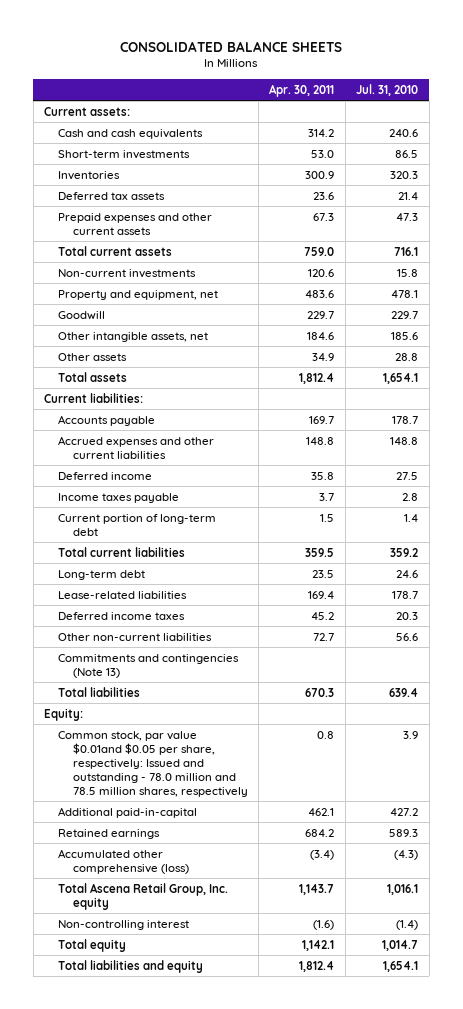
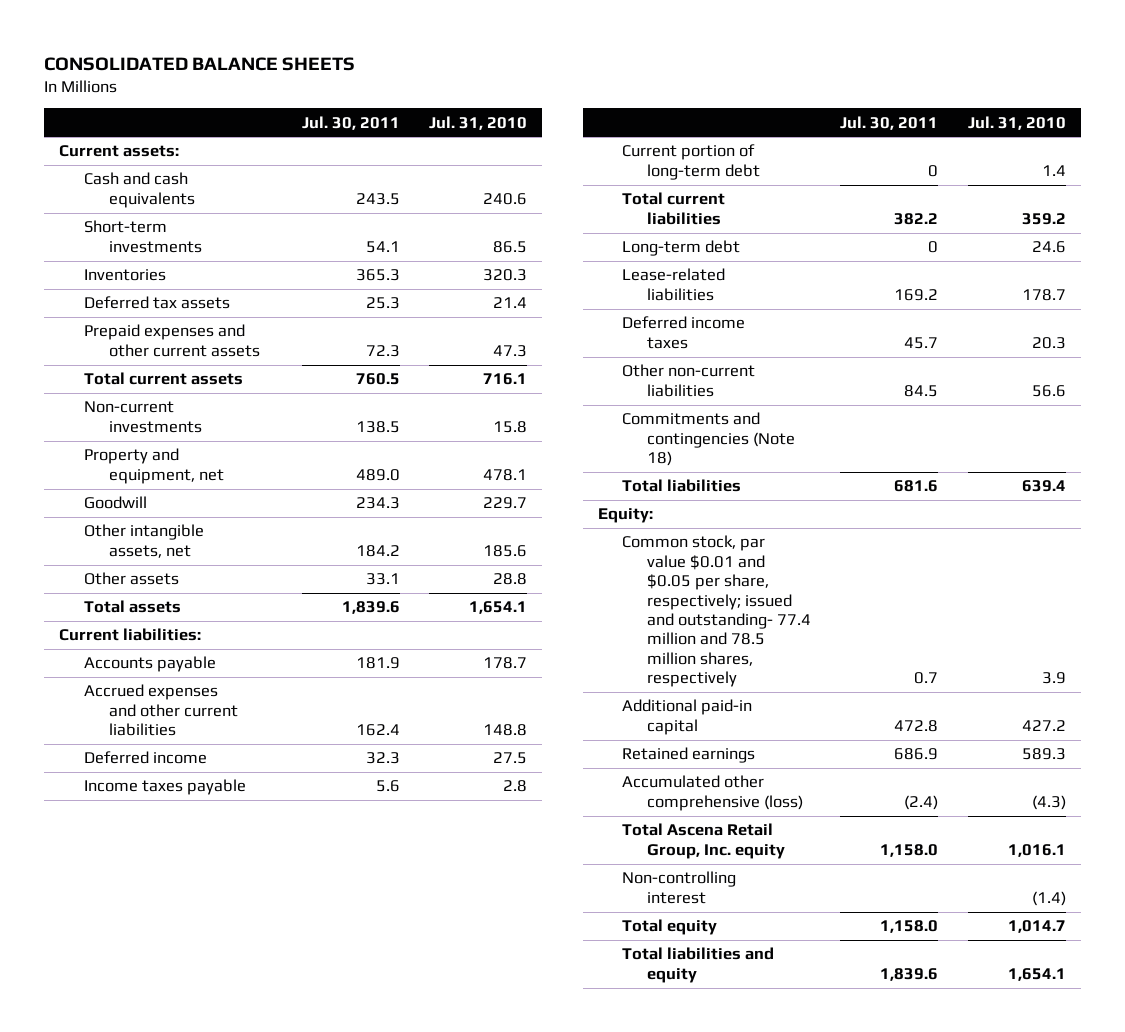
- | Apr. 30, 2011 | Jul. 31, 2010
+ | Jul. 30, 2011 | Jul. 31, 2010
- Commitments and contingencies (Note 13)
+ Commitments and contingencies (Note 18)
- Common stock, par value $0.01and $0.05 per share, respectively: Issued and outstanding - 78.0 million and 78.5 million shares, respectively | 0.8 | 3.9
- Additional paid-in-capital | 462.1 | 427.2
+ Common stock, par value $0.01 and $0.05 per share, respectively; issued and outstanding- 77.4 million and 78.5 million shares, respectively | 0.7 | 3.9
+ Additional paid-in capital | 472.8 | 427.2

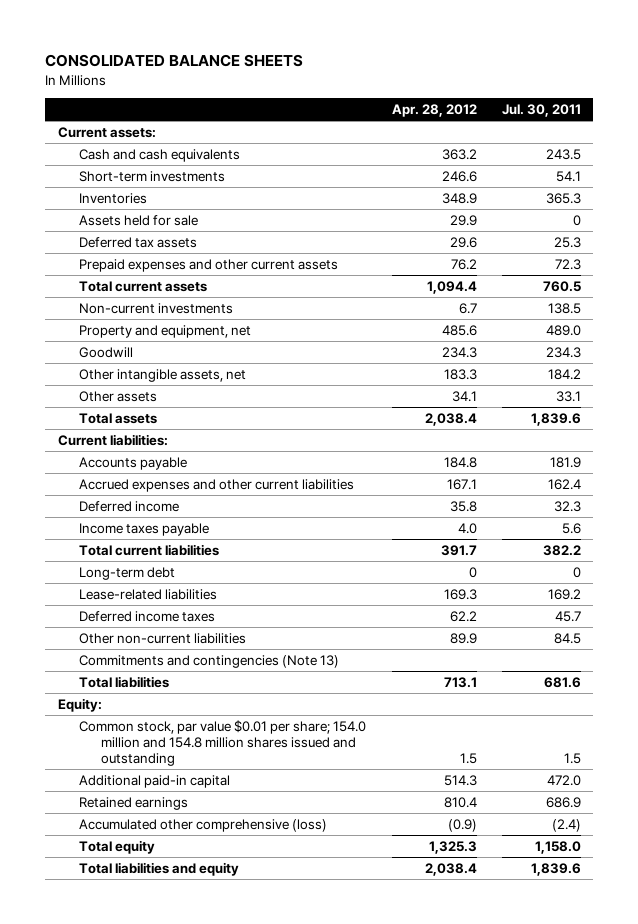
- | Jul. 30, 2011 | Jul. 31, 2010
+ | Apr. 28, 2012 | Jul. 30, 2011
+ Assets held for sale | 29.9 | 0
- Current portion of long-term debt | 0 | 1.4
- Commitments and contingencies (Note 18)
+ Commitments and contingencies (Note 13)
- Common stock, par value $0.01 and $0.05 per share, respectively; issued and outstanding- 77.4 million and 78.5 million shares, respectively | 0.7 | 3.9
- Additional paid-in capital | 472.8 | 427.2
+ Common stock, par value $0.01 per share; 154.0 million and 154.8 million shares issued and outstanding | 1.5 | 1.5
+ Additional paid-in capital | 514.3 | 472.0
- Total Ascena Retail Group, Inc. equity | 1,158.0 | 1,016.1
- Non-controlling interest | | (1.4)

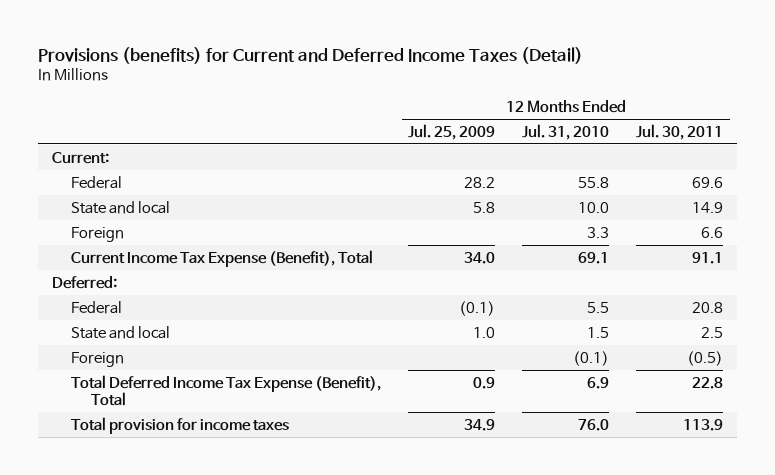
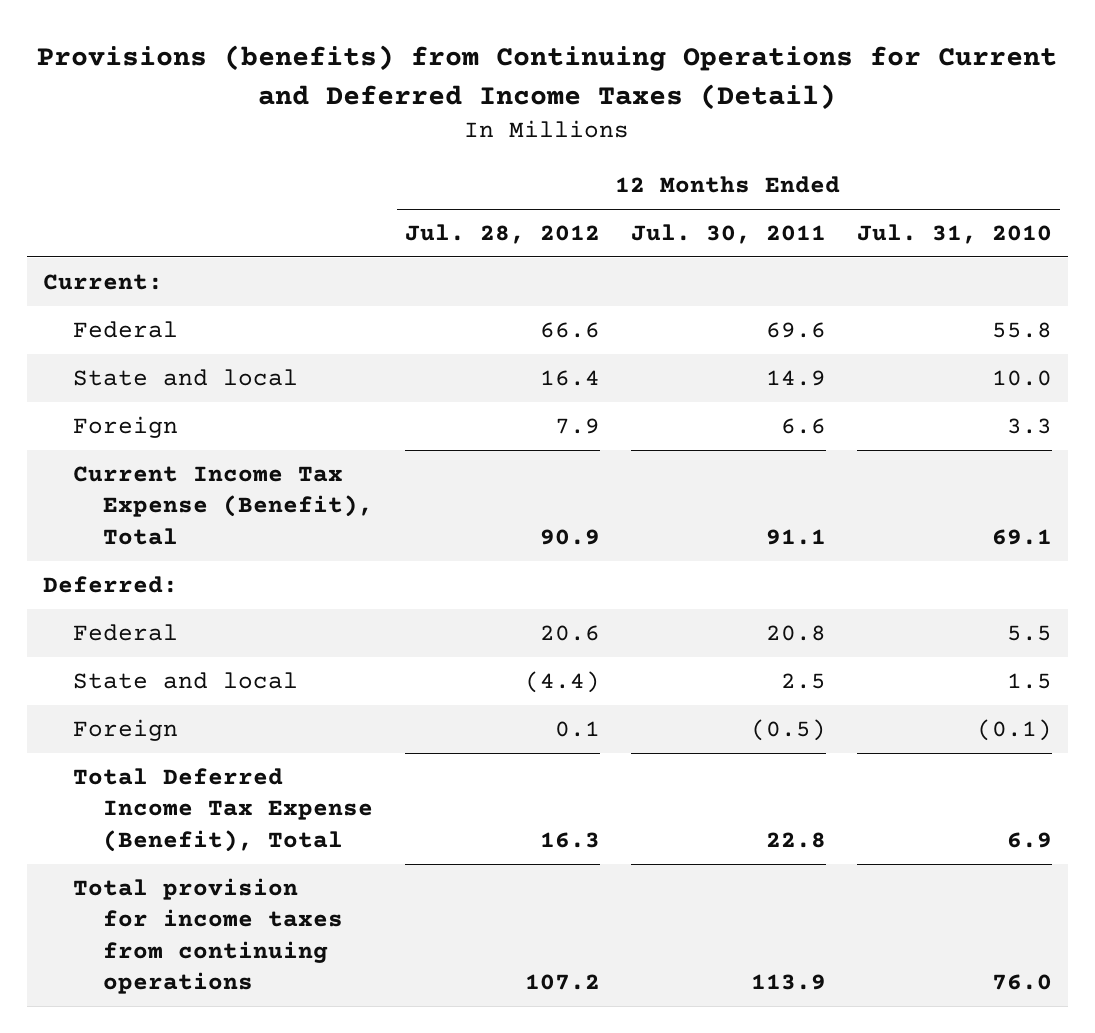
- Provisions (benefits) for Current and Deferred Income Taxes (Detail)
+ Provisions (benefits) from Continuing Operations for Current and Deferred Income Taxes (Detail)
- | 12 Months Ended Jul. 25, 2009 | 12 Months Ended Jul. 31, 2010 | 12 Months Ended Jul. 30, 2011
+ | 12 Months Ended Jul. 28, 2012 | 12 Months Ended Jul. 30, 2011 | 12 Months Ended Jul. 31, 2010
- Total provision for income taxes | 34.9 | 76.0 | 113.9
+ Total provision for income taxes from continuing operations | 107.2 | 113.9 | 76.0

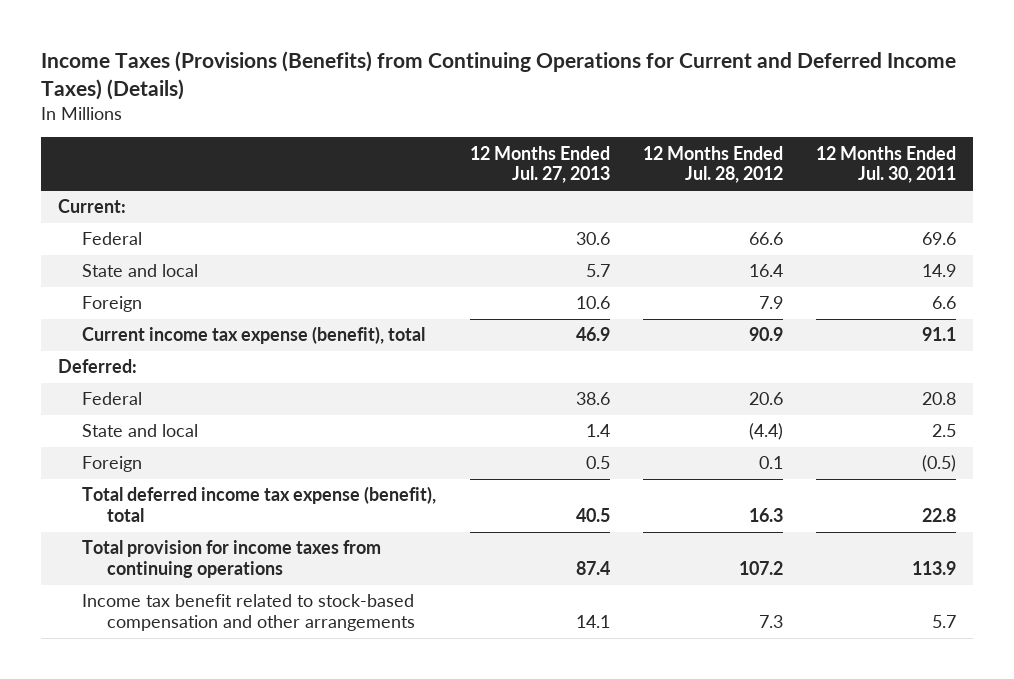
- Provisions (benefits) from Continuing Operations for Current and Deferred Income Taxes (Detail)
+ Income Taxes (Provisions (Benefits) from Continuing Operations for Current and Deferred Income Taxes) (Details)
- | 12 Months Ended Jul. 28, 2012 | 12 Months Ended Jul. 30, 2011 | 12 Months Ended Jul. 31, 2010
+ | 12 Months Ended Jul. 27, 2013 | 12 Months Ended Jul. 28, 2012 | 12 Months Ended Jul. 30, 2011
- Current Income Tax Expense (Benefit), Total | 90.9 | 91.1 | 69.1
+ Current income tax expense (benefit), total | 46.9 | 90.9 | 91.1
- Total Deferred Income Tax Expense (Benefit), Total | 16.3 | 22.8 | 6.9
+ Total deferred income tax expense (benefit), total | 40.5 | 16.3 | 22.8
+ Income tax benefit related to stock-based compensation and other arrangements | 14.1 | 7.3 | 5.7

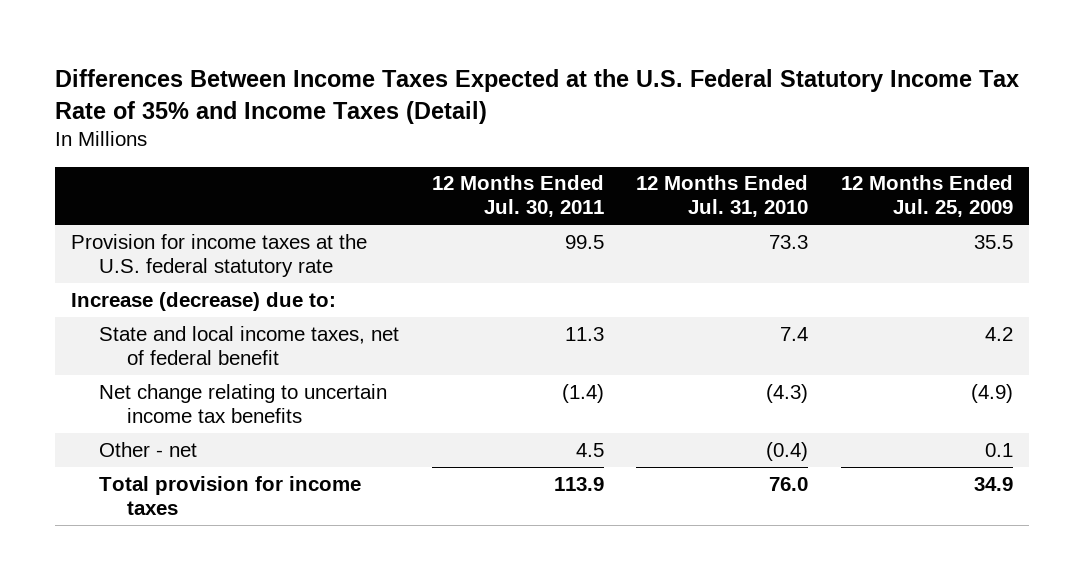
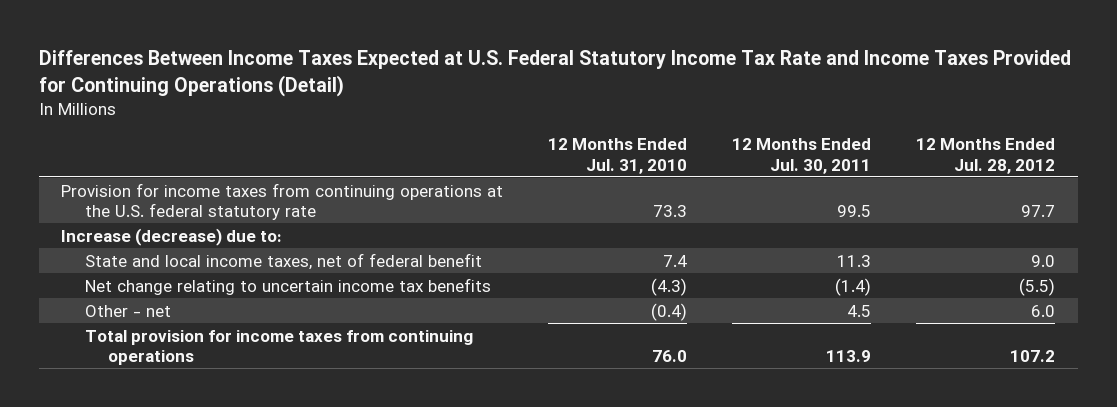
- Differences Between Income Taxes Expected at the U.S. Federal Statutory Income Tax Rate of 35% and Income Taxes (Detail)
+ Differences Between Income Taxes Expected at U.S. Federal Statutory Income Tax Rate and Income Taxes Provided for Continuing Operations (Detail)
- | 12 Months Ended Jul. 30, 2011 | 12 Months Ended Jul. 31, 2010 | 12 Months Ended Jul. 25, 2009
+ | 12 Months Ended Jul. 31, 2010 | 12 Months Ended Jul. 30, 2011 | 12 Months Ended Jul. 28, 2012
- Provision for income taxes at the U.S. federal statutory rate | 99.5 | 73.3 | 35.5
+ Provision for income taxes from continuing operations at the U.S. federal statutory rate | 73.3 | 99.5 | 97.7
- Total provision for income taxes | 113.9 | 76.0 | 34.9
+ Total provision for income taxes from continuing operations | 76.0 | 113.9 | 107.2

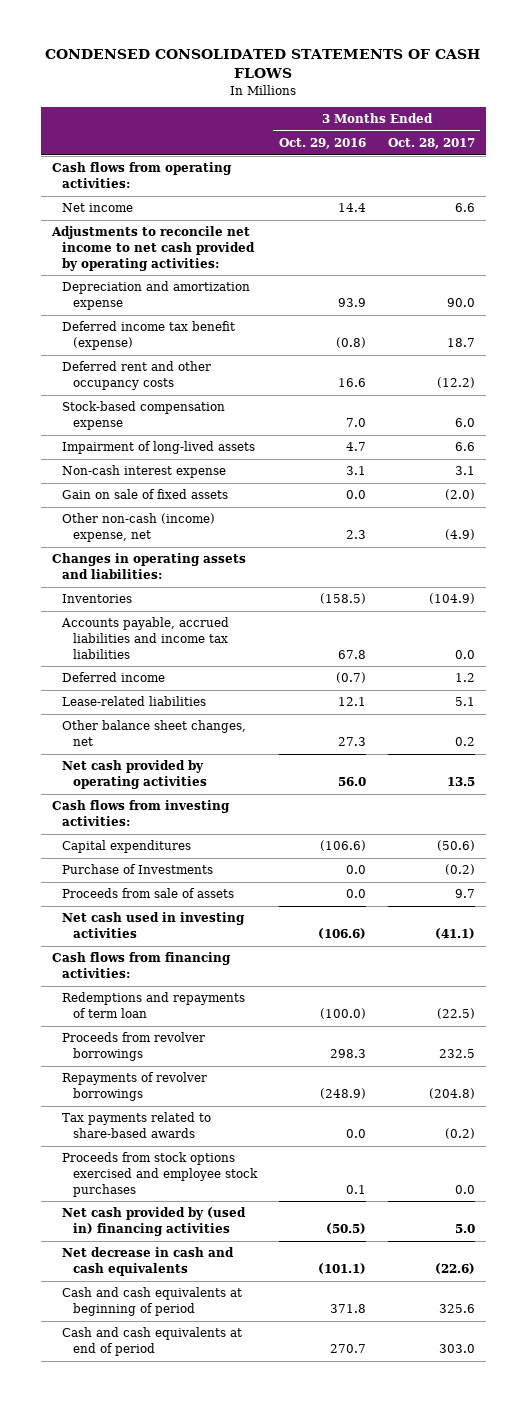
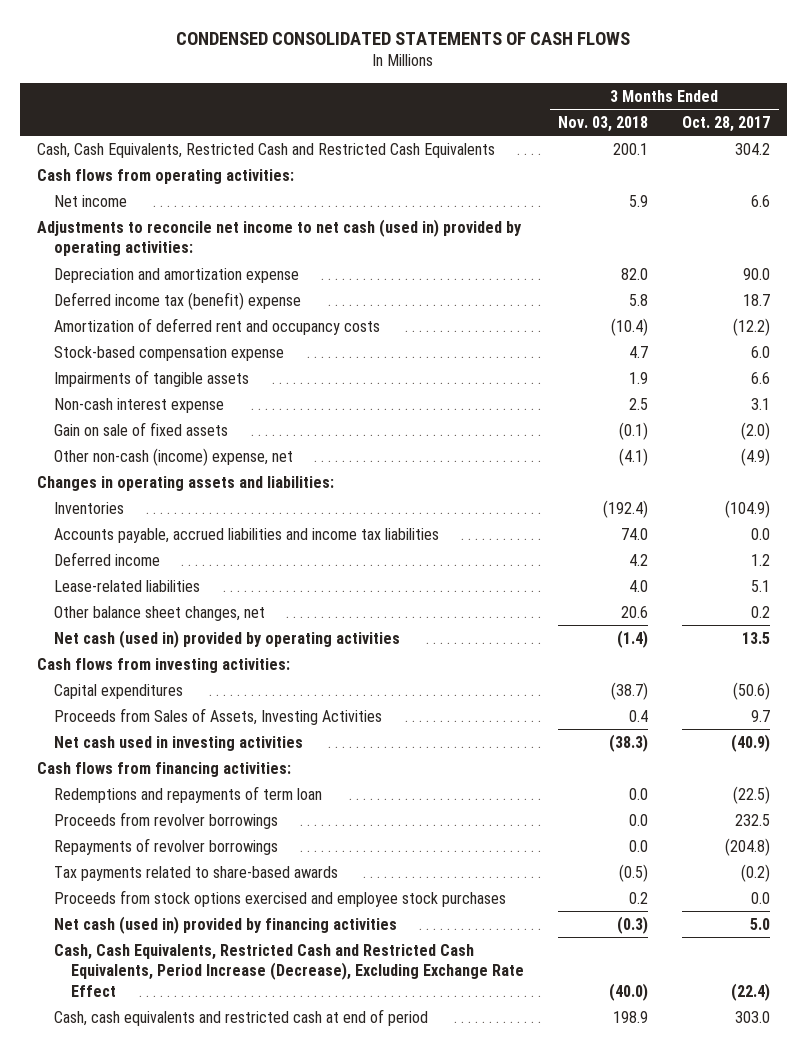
- | 3 Months Ended Oct. 29, 2016 | 3 Months Ended Oct. 28, 2017
+ | 3 Months Ended Nov. 03, 2018 | 3 Months Ended Oct. 28, 2017
+ Cash, Cash Equivalents, Restricted Cash and Restricted Cash Equivalents | 200.1 | 304.2
- Adjustments to reconcile net income to net cash provided by operating activities:
+ Adjustments to reconcile net income to net cash (used in) provided by operating activities:
- Deferred income tax benefit (expense) | (0.8) | 18.7
- Deferred rent and other occupancy costs | 16.6 | (12.2)
+ Deferred income tax (benefit) expense | 5.8 | 18.7
+ Amortization of deferred rent and occupancy costs | (10.4) | (12.2)
- Impairment of long-lived assets | 4.7 | 6.6
+ Impairments of tangible assets | 1.9 | 6.6
- Net cash provided by operating activities | 56.0 | 13.5
+ Net cash (used in) provided by operating activities | (1.4) | 13.5
- Purchase of Investments | 0.0 | (0.2)
- Proceeds from sale of assets | 0.0 | 9.7
- Net cash used in investing activities | (106.6) | (41.1)
+ Proceeds from Sales of Assets, Investing Activities | 0.4 | 9.7
+ Net cash used in investing activities | (38.3) | (40.9)
- Net cash provided by (used in) financing activities | (50.5) | 5.0
- Net decrease in cash and cash equivalents | (101.1) | (22.6)
- Cash and cash equivalents at beginning of period | 371.8 | 325.6
- Cash and cash equivalents at end of period | 270.7 | 303.0
+ Net cash (used in) provided by financing activities | (0.3) | 5.0
+ Cash, Cash Equivalents, Restricted Cash and Restricted Cash Equivalents, Period Increase (Decrease), Excluding Exchange Rate Effect | (40.0) | (22.4)
+ Cash, cash equivalents and restricted cash at end of period | 198.9 | 303.0

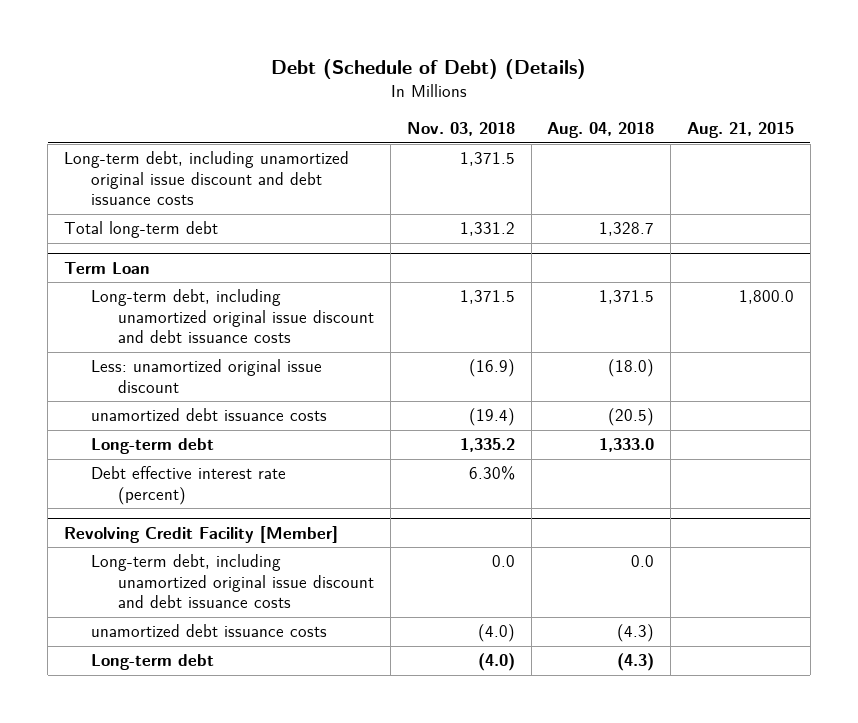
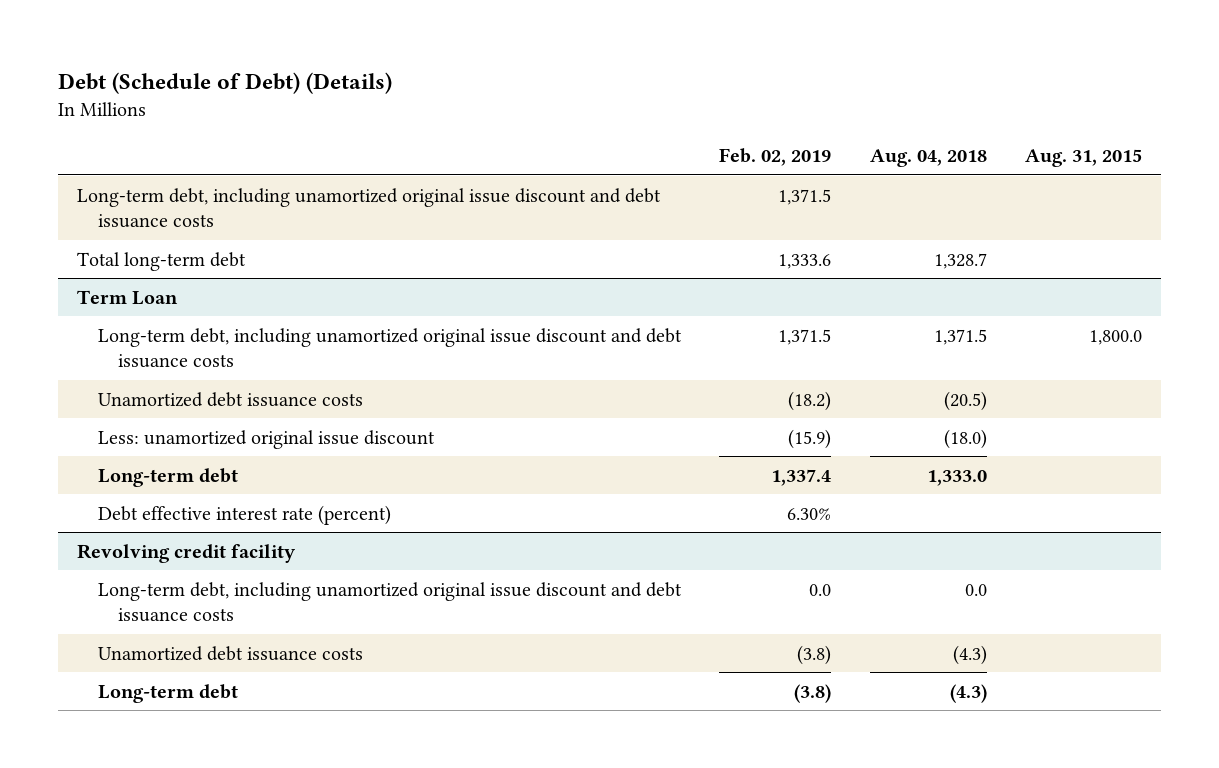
- | Nov. 03, 2018 | Aug. 04, 2018 | Aug. 21, 2015
+ | Feb. 02, 2019 | Aug. 04, 2018 | Aug. 31, 2015
@ Term Loan
+ Unamortized debt issuance costs | (18.2) | (20.5) |
- unamortized debt issuance costs | (19.4) | (20.5) |
- Revolving Credit Facility [Member]
+ Revolving credit facility
- unamortized debt issuance costs | (4.0) | (4.3) |
+ Unamortized debt issuance costs | (3.8) | (4.3) |

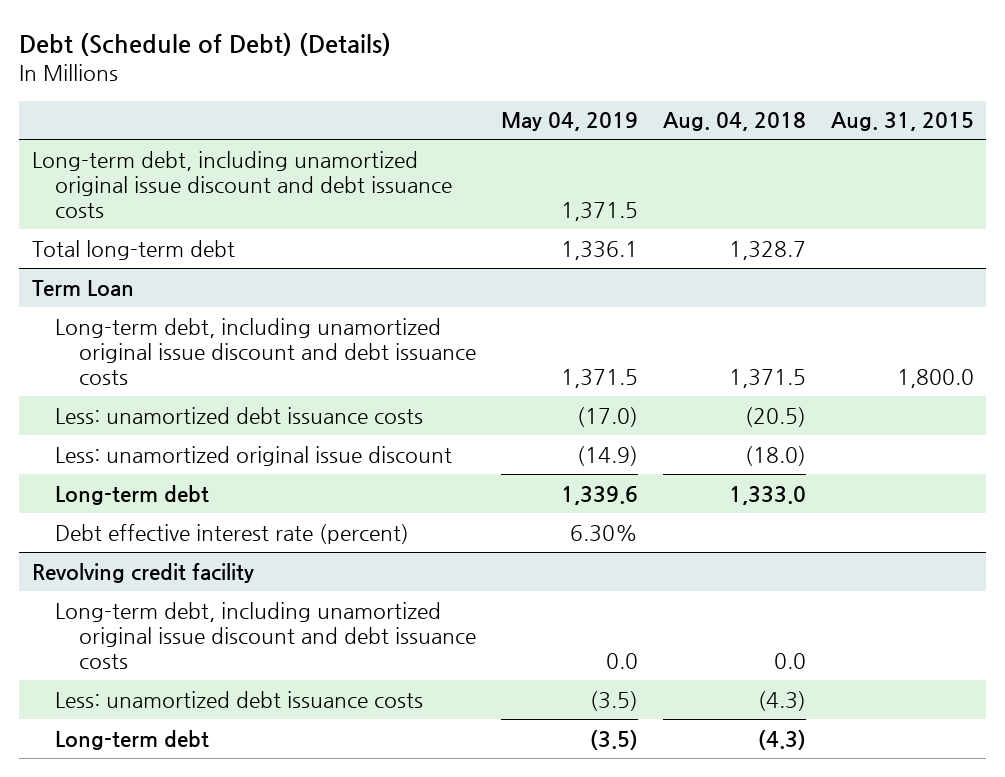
- | Feb. 02, 2019 | Aug. 04, 2018 | Aug. 31, 2015
+ | May 04, 2019 | Aug. 04, 2018 | Aug. 31, 2015
@ Term Loan
- Unamortized debt issuance costs | (18.2) | (20.5) |
+ Less: unamortized debt issuance costs | (17.0) | (20.5) |
@ Revolving credit facility
- Unamortized debt issuance costs | (3.8) | (4.3) |
+ Less: unamortized debt issuance costs | (3.5) | (4.3) |

